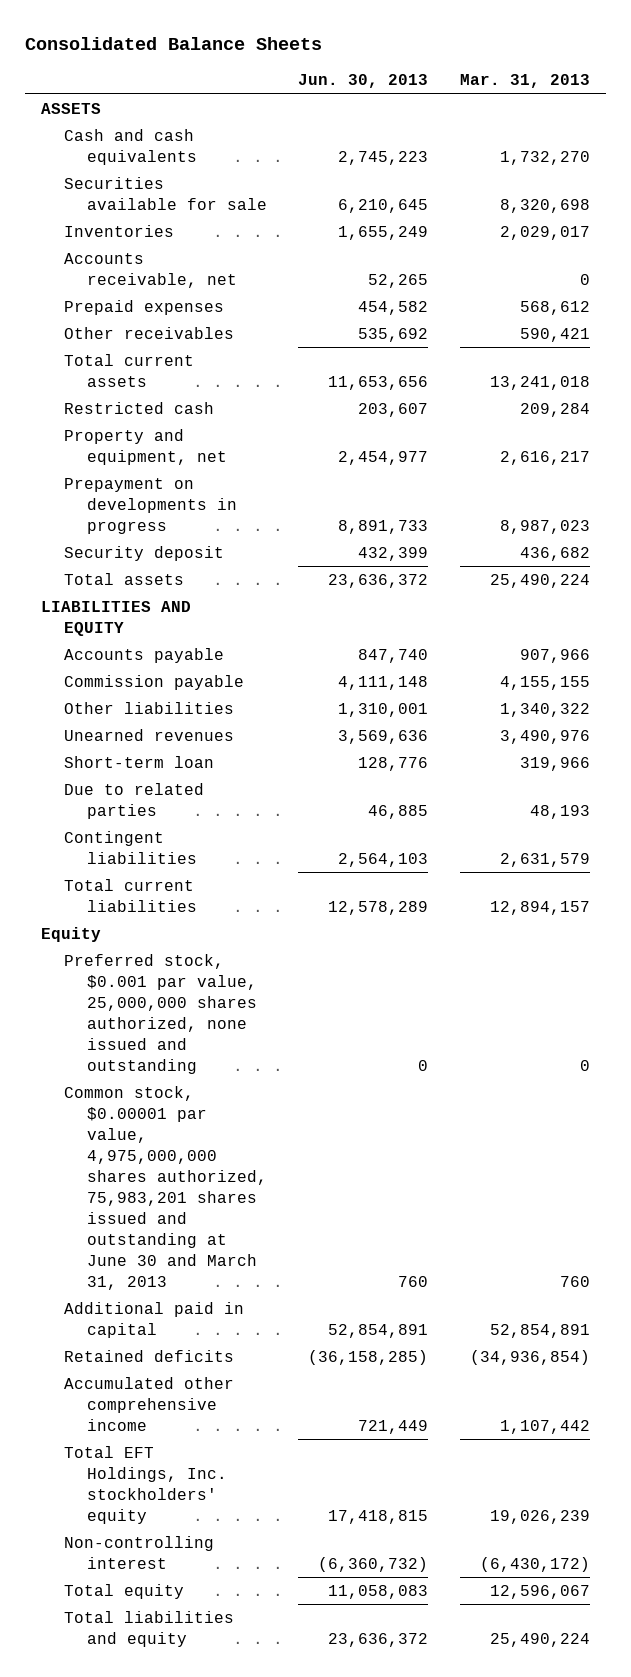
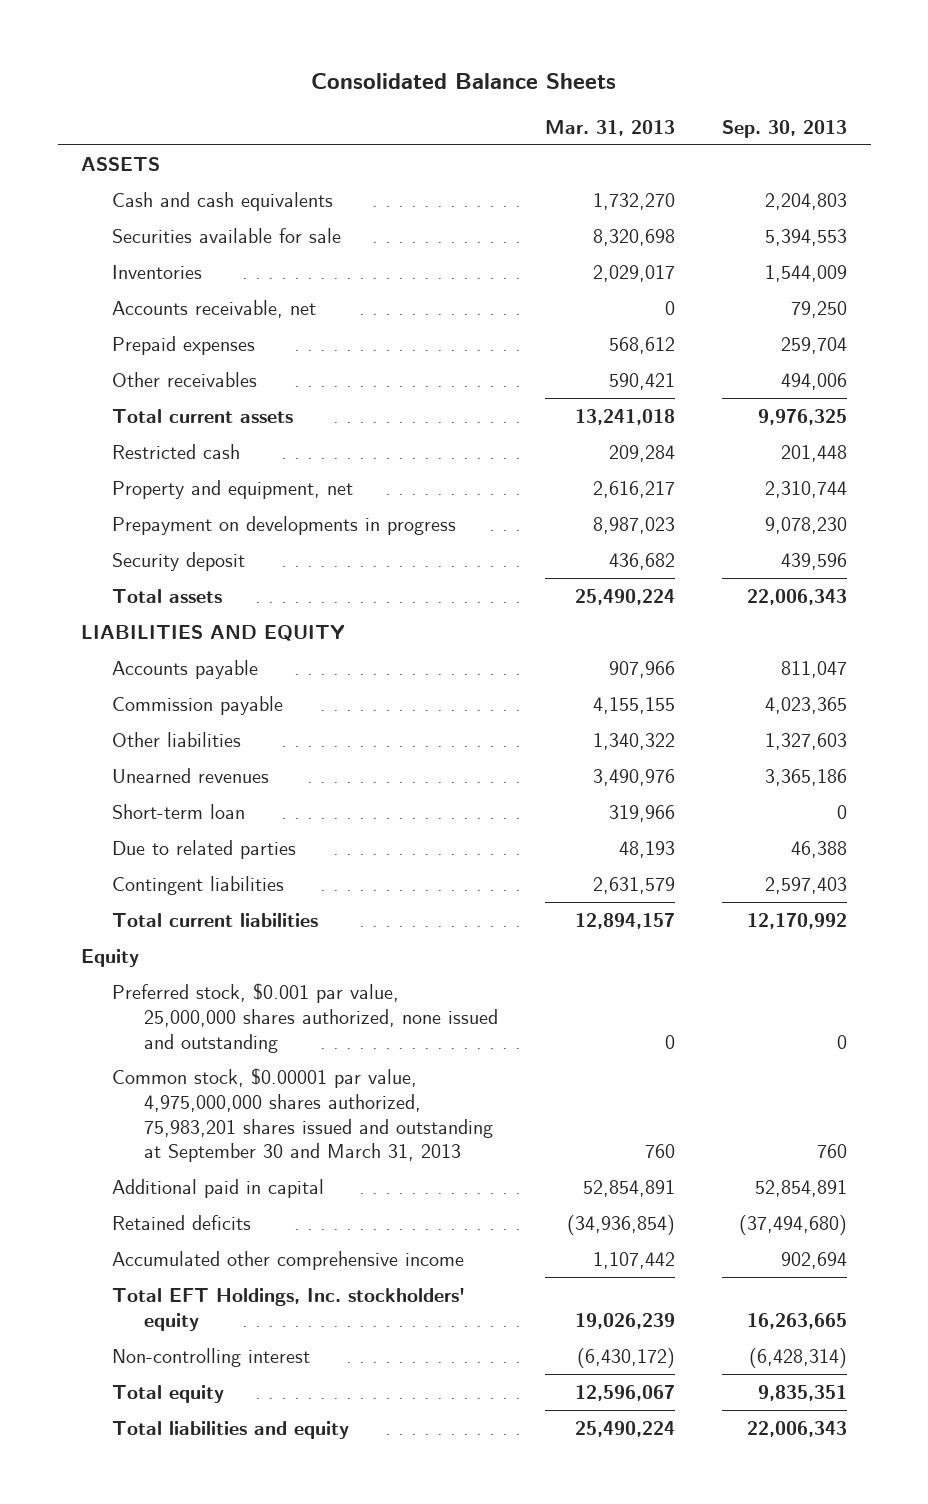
- | Jun. 30, 2013 | Mar. 31, 2013
+ | Mar. 31, 2013 | Sep. 30, 2013
- Common stock, $0.00001 par value, 4,975,000,000 shares authorized, 75,983,201 shares issued and outstanding at June 30 and March 31, 2013 | 760 | 760
+ Common stock, $0.00001 par value, 4,975,000,000 shares authorized, 75,983,201 shares issued and outstanding at September 30 and March 31, 2013 | 760 | 760

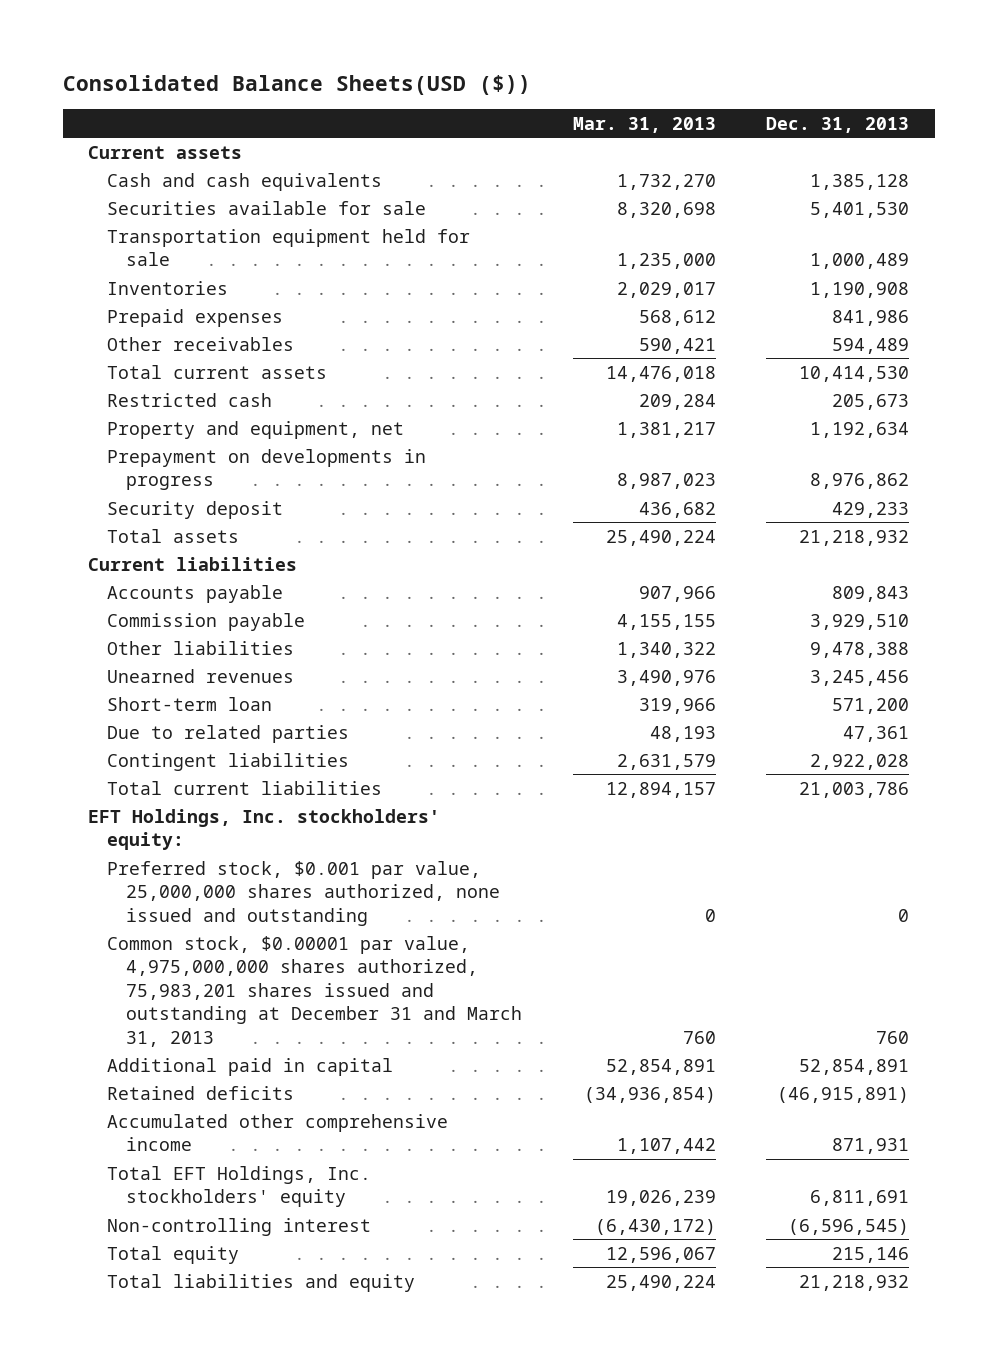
- Consolidated Balance Sheets
+ Consolidated Balance Sheets(USD ($))
- | Mar. 31, 2013 | Sep. 30, 2013
+ | Mar. 31, 2013 | Dec. 31, 2013
- ASSETS
+ Current assets
+ Transportation equipment held for sale | 1,235,000 | 1,000,489
- Accounts receivable, net | 0 | 79,250
- Total current assets | 13,241,018 | 9,976,325
+ Total current assets | 14,476,018 | 10,414,530
- Property and equipment, net | 2,616,217 | 2,310,744
+ Property and equipment, net | 1,381,217 | 1,192,634
- LIABILITIES AND EQUITY
+ Current liabilities
- Equity
+ EFT Holdings, Inc. stockholders' equity:
- Common stock, $0.00001 par value, 4,975,000,000 shares authorized, 75,983,201 shares issued and outstanding at September 30 and March 31, 2013 | 760 | 760
+ Common stock, $0.00001 par value, 4,975,000,000 shares authorized, 75,983,201 shares issued and outstanding at December 31 and March 31, 2013 | 760 | 760

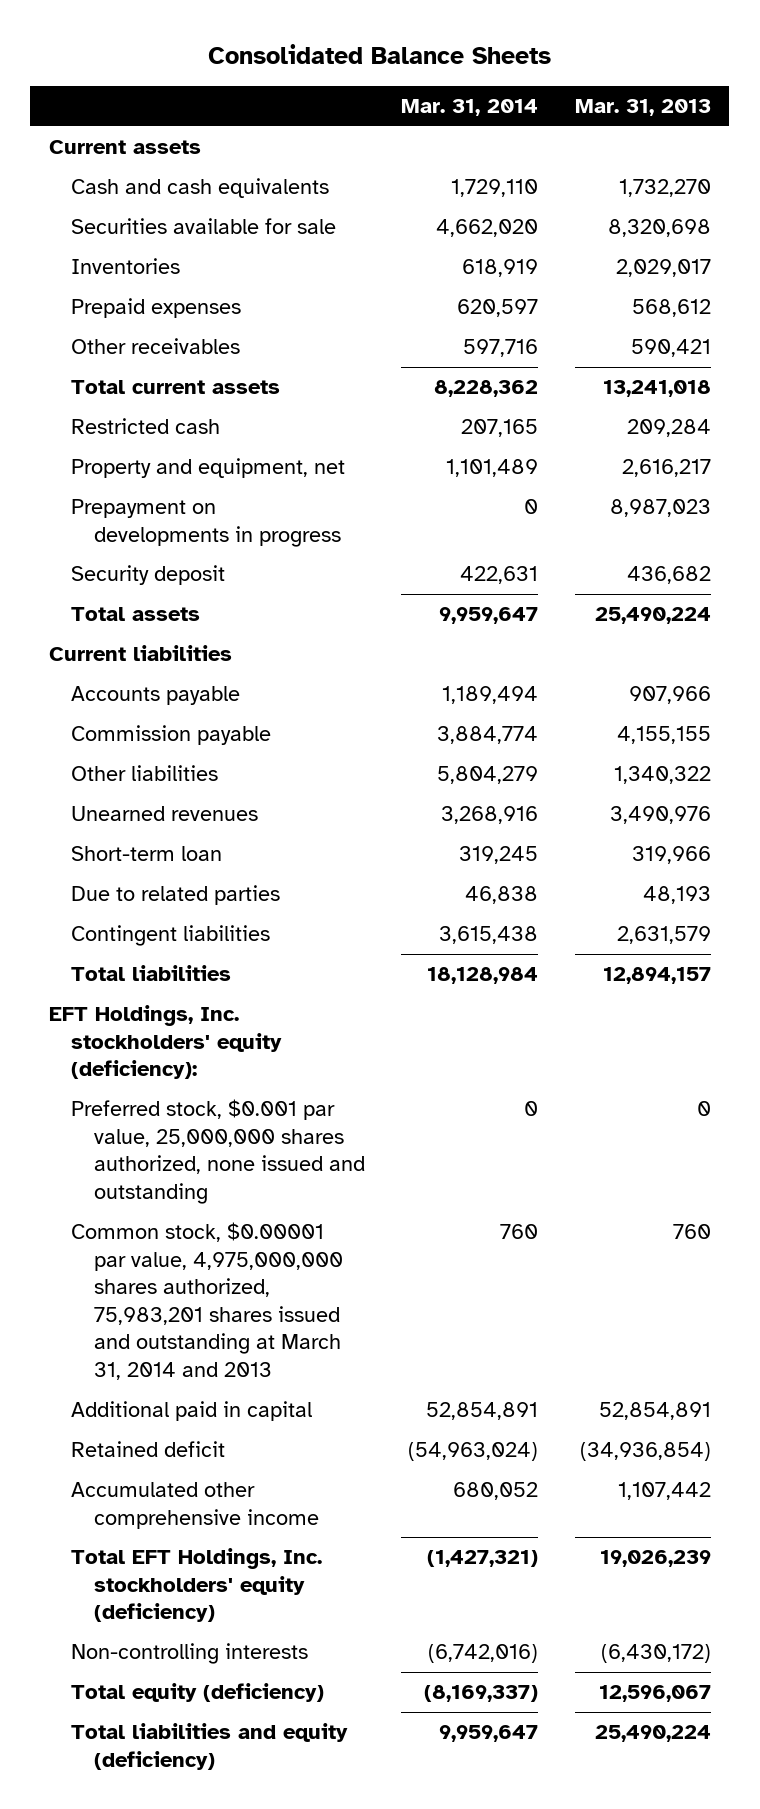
- Consolidated Balance Sheets(USD ($))
+ Consolidated Balance Sheets
- | Mar. 31, 2013 | Dec. 31, 2013
+ | Mar. 31, 2014 | Mar. 31, 2013
- Transportation equipment held for sale | 1,235,000 | 1,000,489
- Total current assets | 14,476,018 | 10,414,530
+ Total current assets | 8,228,362 | 13,241,018
- Property and equipment, net | 1,381,217 | 1,192,634
+ Property and equipment, net | 1,101,489 | 2,616,217
- Total current liabilities | 12,894,157 | 21,003,786
- EFT Holdings, Inc. stockholders' equity:
+ Total liabilities | 18,128,984 | 12,894,157
+ EFT Holdings, Inc. stockholders' equity (deficiency):
- Common stock, $0.00001 par value, 4,975,000,000 shares authorized, 75,983,201 shares issued and outstanding at December 31 and March 31, 2013 | 760 | 760
+ Common stock, $0.00001 par value, 4,975,000,000 shares authorized, 75,983,201 shares issued and outstanding at March 31, 2014 and 2013 | 760 | 760
- Retained deficits | (34,936,854) | (46,915,891)
+ Retained deficit | (54,963,024) | (34,936,854)
- Total EFT Holdings, Inc. stockholders' equity | 19,026,239 | 6,811,691
- Non-controlling interest | (6,430,172) | (6,596,545)
- Total equity | 12,596,067 | 215,146
- Total liabilities and equity | 25,490,224 | 21,218,932
+ Total EFT Holdings, Inc. stockholders' equity (deficiency) | (1,427,321) | 19,026,239
+ Non-controlling interests | (6,742,016) | (6,430,172)
+ Total equity (deficiency) | (8,169,337) | 12,596,067
+ Total liabilities and equity (deficiency) | 9,959,647 | 25,490,224

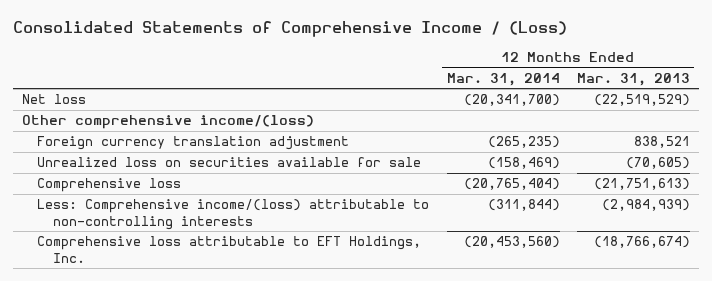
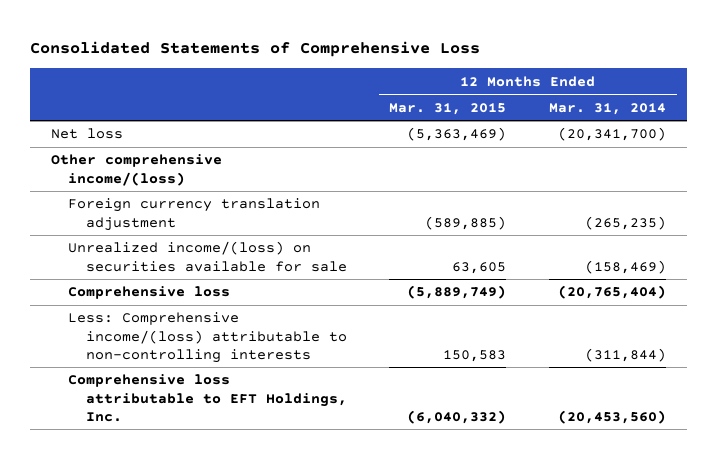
- Consolidated Statements of Comprehensive Income / (Loss)
+ Consolidated Statements of Comprehensive Loss
- | 12 Months Ended Mar. 31, 2014 | 12 Months Ended Mar. 31, 2013
+ | 12 Months Ended Mar. 31, 2015 | 12 Months Ended Mar. 31, 2014
- Unrealized loss on securities available for sale | (158,469) | (70,605)
+ Unrealized income/(loss) on securities available for sale | 63,605 | (158,469)

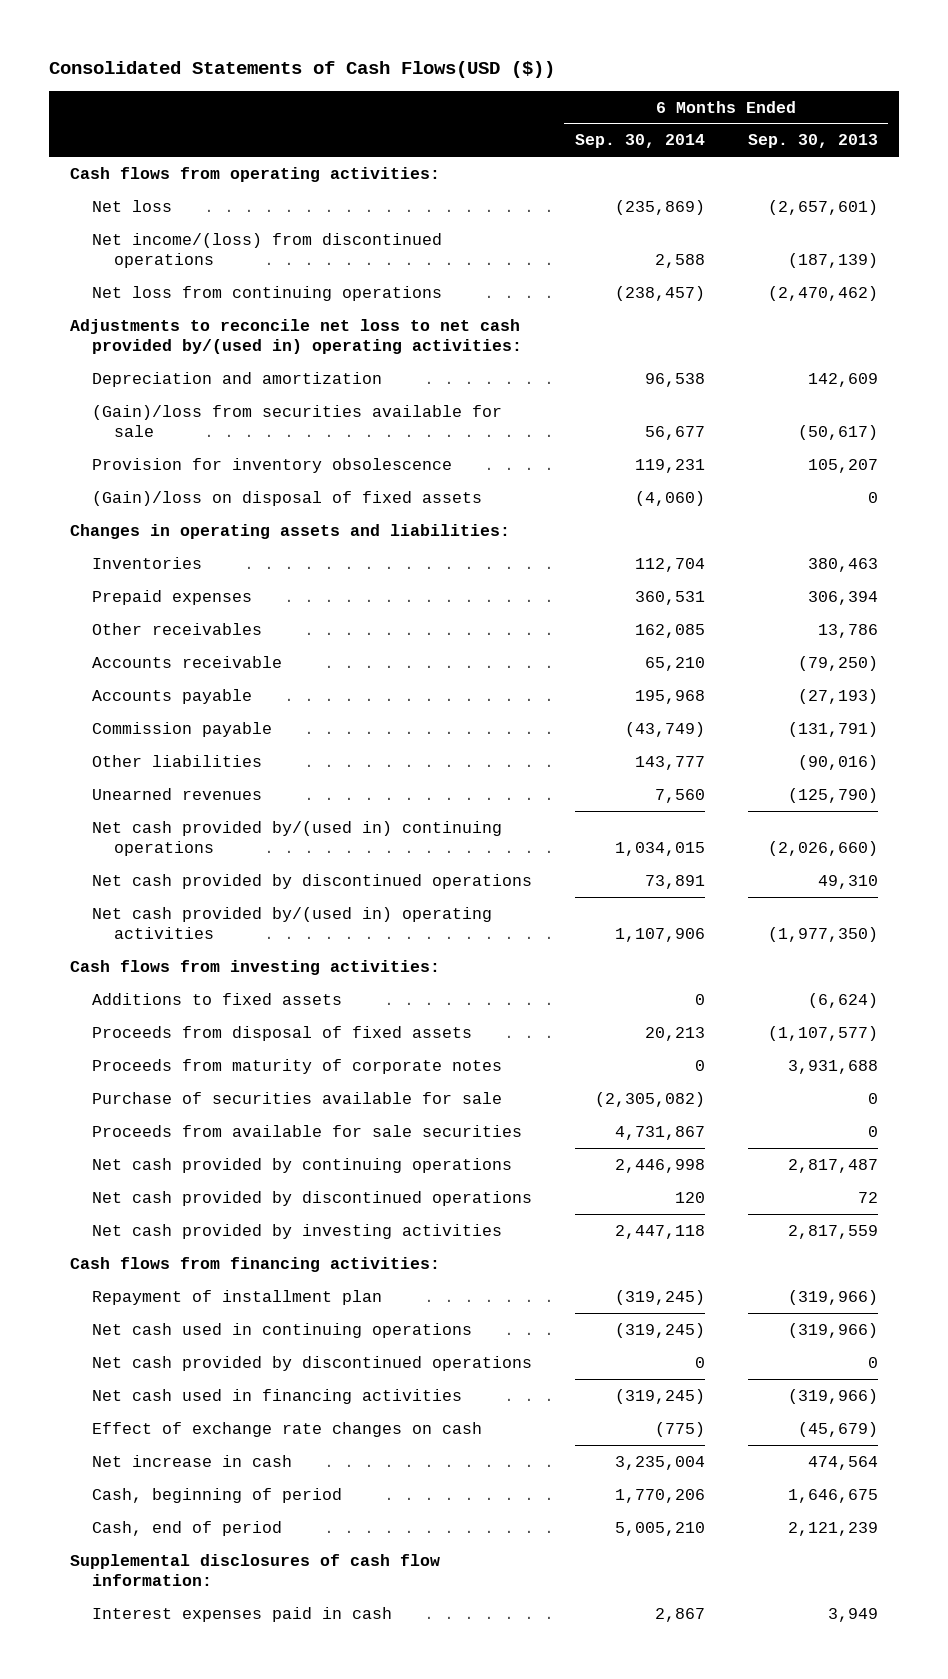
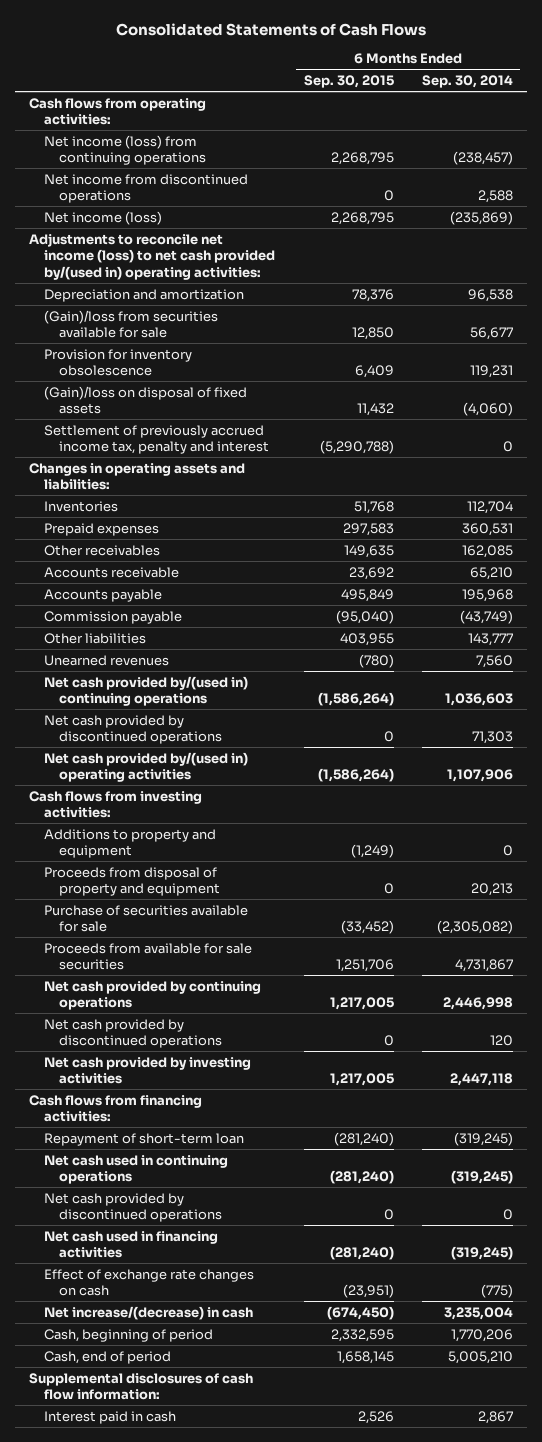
- Consolidated Statements of Cash Flows(USD ($))
+ Consolidated Statements of Cash Flows
- | 6 Months Ended Sep. 30, 2014 | 6 Months Ended Sep. 30, 2013
+ | 6 Months Ended Sep. 30, 2015 | 6 Months Ended Sep. 30, 2014
- Net loss | (235,869) | (2,657,601)
- Net income/(loss) from discontinued operations | 2,588 | (187,139)
- Net loss from continuing operations | (238,457) | (2,470,462)
- Adjustments to reconcile net loss to net cash provided by/(used in) operating activities:
+ Net income (loss) from continuing operations | 2,268,795 | (238,457)
+ Net income from discontinued operations | 0 | 2,588
+ Net income (loss) | 2,268,795 | (235,869)
+ Adjustments to reconcile net income (loss) to net cash provided by/(used in) operating activities:
+ Settlement of previously accrued income tax, penalty and interest | (5,290,788) | 0
- Net cash provided by/(used in) continuing operations | 1,034,015 | (2,026,660)
- Net cash provided by discontinued operations | 73,891 | 49,310
+ Net cash provided by/(used in) continuing operations | (1,586,264) | 1,036,603
+ Net cash provided by discontinued operations | 0 | 71,303
- Additions to fixed assets | 0 | (6,624)
- Proceeds from disposal of fixed assets | 20,213 | (1,107,577)
- Proceeds from maturity of corporate notes | 0 | 3,931,688
+ Additions to property and equipment | (1,249) | 0
+ Proceeds from disposal of property and equipment | 0 | 20,213
- Repayment of installment plan | (319,245) | (319,966)
+ Repayment of short-term loan | (281,240) | (319,245)
- Net increase in cash | 3,235,004 | 474,564
+ Net increase/(decrease) in cash | (674,450) | 3,235,004
- Interest expenses paid in cash | 2,867 | 3,949
+ Interest paid in cash | 2,526 | 2,867

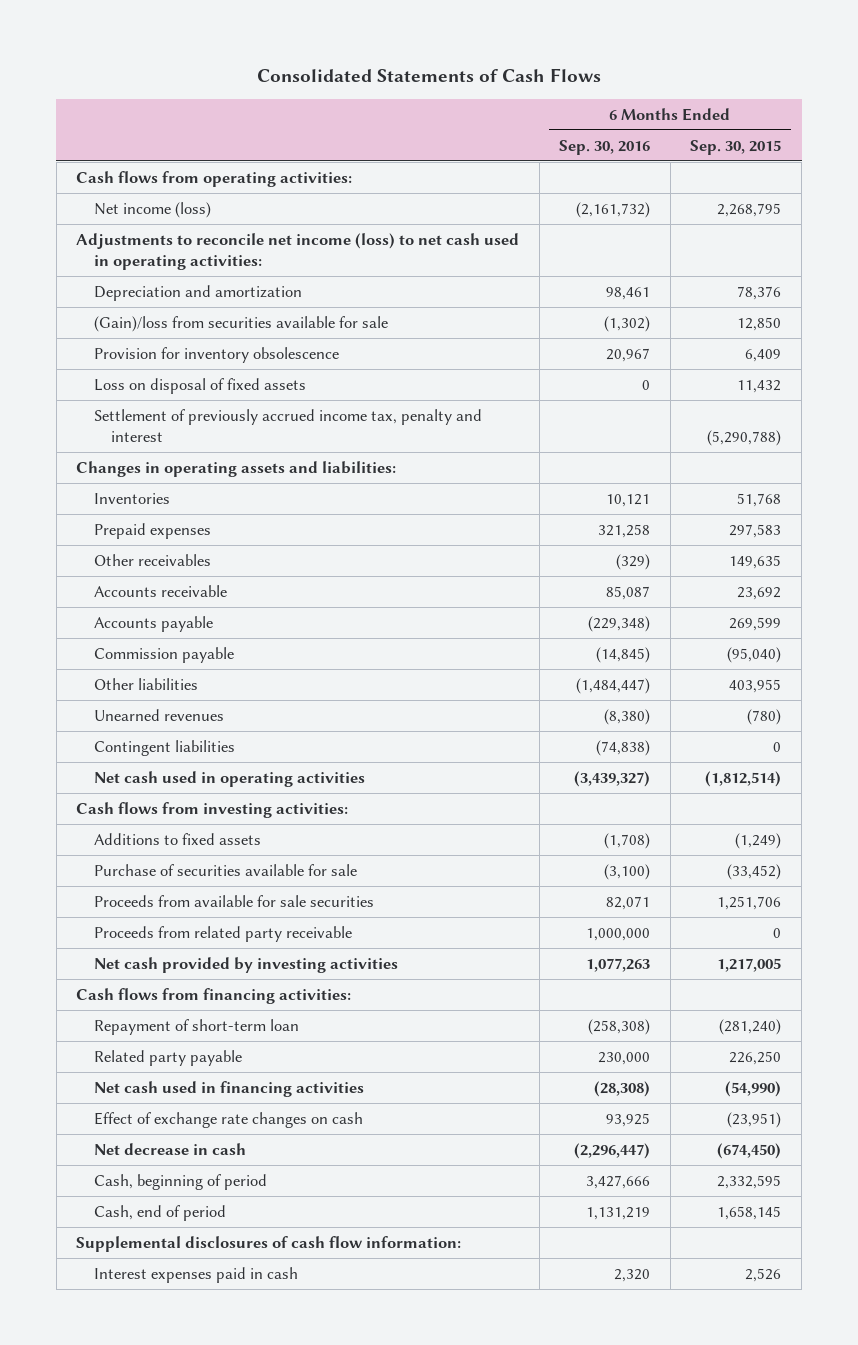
- | 6 Months Ended Sep. 30, 2015 | 6 Months Ended Sep. 30, 2014
+ | 6 Months Ended Sep. 30, 2016 | 6 Months Ended Sep. 30, 2015
- Net income (loss) from continuing operations | 2,268,795 | (238,457)
- Net income from discontinued operations | 0 | 2,588
- Adjustments to reconcile net income (loss) to net cash provided by/(used in) operating activities:
+ Adjustments to reconcile net income (loss) to net cash used in operating activities:
- (Gain)/loss on disposal of fixed assets | 11,432 | (4,060)
+ Loss on disposal of fixed assets | 0 | 11,432
- Accounts payable | 495,849 | 195,968
+ Accounts payable | (229,348) | 269,599
- Net cash provided by/(used in) continuing operations | (1,586,264) | 1,036,603
- Net cash provided by discontinued operations | 0 | 71,303
- Net cash provided by/(used in) operating activities | (1,586,264) | 1,107,906
+ Contingent liabilities | (74,838) | 0
+ Net cash used in operating activities | (3,439,327) | (1,812,514)
- Additions to property and equipment | (1,249) | 0
- Proceeds from disposal of property and equipment | 0 | 20,213
+ Additions to fixed assets | (1,708) | (1,249)
- Net cash provided by continuing operations | 1,217,005 | 2,446,998
- Net cash provided by discontinued operations | 0 | 120
+ Proceeds from related party receivable | 1,000,000 | 0
- Net cash used in continuing operations | (281,240) | (319,245)
- Net cash provided by discontinued operations | 0 | 0
- Net cash used in financing activities | (281,240) | (319,245)
+ Related party payable | 230,000 | 226,250
+ Net cash used in financing activities | (28,308) | (54,990)
- Net increase/(decrease) in cash | (674,450) | 3,235,004
+ Net decrease in cash | (2,296,447) | (674,450)
- Interest paid in cash | 2,526 | 2,867
+ Interest expenses paid in cash | 2,320 | 2,526

